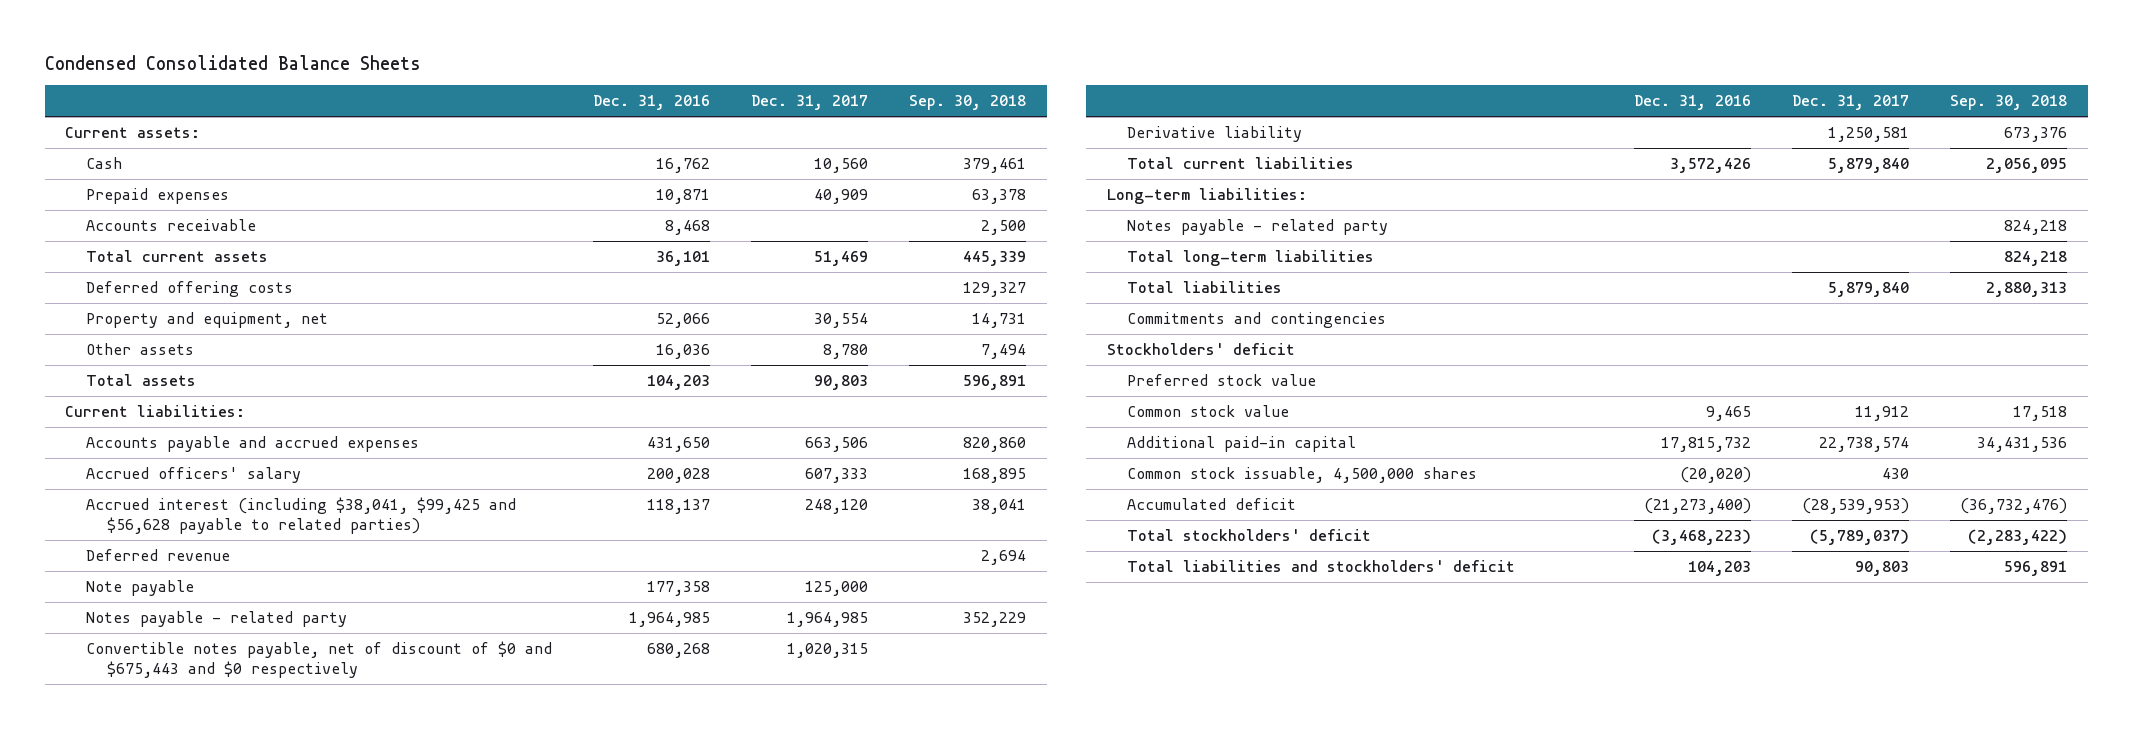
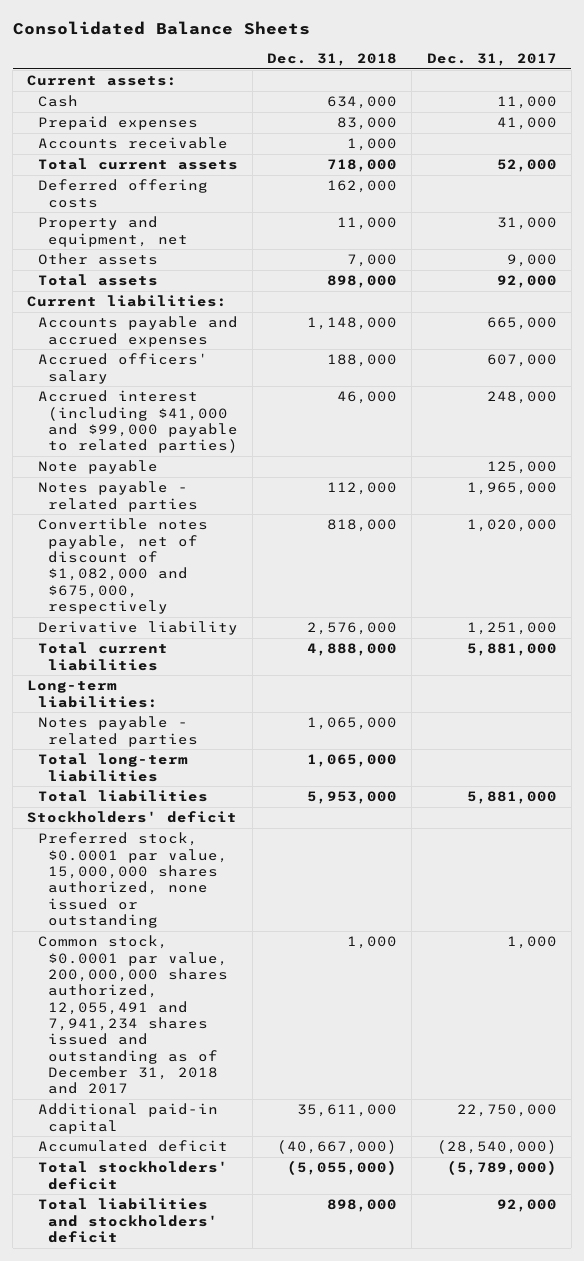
- Condensed Consolidated Balance Sheets
+ Consolidated Balance Sheets
- | Dec. 31, 2016 | Dec. 31, 2017 | Sep. 30, 2018
+ | Dec. 31, 2018 | Dec. 31, 2017
- Cash | 16,762 | 10,560 | 379,461
- Prepaid expenses | 10,871 | 40,909 | 63,378
+ Cash | 634,000 | 11,000
+ Prepaid expenses | 83,000 | 41,000
- Total current assets | 36,101 | 51,469 | 445,339
+ Total current assets | 718,000 | 52,000
- Property and equipment, net | 52,066 | 30,554 | 14,731
- Other assets | 16,036 | 8,780 | 7,494
- Total assets | 104,203 | 90,803 | 596,891
+ Property and equipment, net | 11,000 | 31,000
+ Other assets | 7,000 | 9,000
+ Total assets | 898,000 | 92,000
- Accounts payable and accrued expenses | 431,650 | 663,506 | 820,860
- Accrued officers' salary | 200,028 | 607,333 | 168,895
- Accrued interest (including $38,041, $99,425 and $56,628 payable to related parties) | 118,137 | 248,120 | 38,041
- Deferred revenue | | | 2,694
+ Accounts payable and accrued expenses | 1,148,000 | 665,000
+ Accrued officers' salary | 188,000 | 607,000
+ Accrued interest (including $41,000 and $99,000 payable to related parties) | 46,000 | 248,000
- Notes payable - related party | 1,964,985 | 1,964,985 | 352,229
- Convertible notes payable, net of discount of $0 and $675,443 and $0 respectively | 680,268 | 1,020,315 |
- Derivative liability | | 1,250,581 | 673,376
- Total current liabilities | 3,572,426 | 5,879,840 | 2,056,095
+ Notes payable - related parties | 112,000 | 1,965,000
+ Convertible notes payable, net of discount of $1,082,000 and $675,000, respectively | 818,000 | 1,020,000
+ Derivative liability | 2,576,000 | 1,251,000
+ Total current liabilities | 4,888,000 | 5,881,000
- Notes payable - related party | | | 824,218
+ Notes payable - related parties | 1,065,000 |
- Total liabilities | | 5,879,840 | 2,880,313
- Commitments and contingencies
+ Total liabilities | 5,953,000 | 5,881,000
- Preferred stock value
- Common stock value | 9,465 | 11,912 | 17,518
- Additional paid-in capital | 17,815,732 | 22,738,574 | 34,431,536
- Common stock issuable, 4,500,000 shares | (20,020) | 430 |
- Accumulated deficit | (21,273,400) | (28,539,953) | (36,732,476)
- Total stockholders' deficit | (3,468,223) | (5,789,037) | (2,283,422)
- Total liabilities and stockholders' deficit | 104,203 | 90,803 | 596,891
+ Preferred stock, $0.0001 par value, 15,000,000 shares authorized, none issued or outstanding
+ Common stock, $0.0001 par value, 200,000,000 shares authorized, 12,055,491 and 7,941,234 shares issued and outstanding as of December 31, 2018 and 2017 | 1,000 | 1,000
+ Additional paid-in capital | 35,611,000 | 22,750,000
+ Accumulated deficit | (40,667,000) | (28,540,000)
+ Total stockholders' deficit | (5,055,000) | (5,789,000)
+ Total liabilities and stockholders' deficit | 898,000 | 92,000

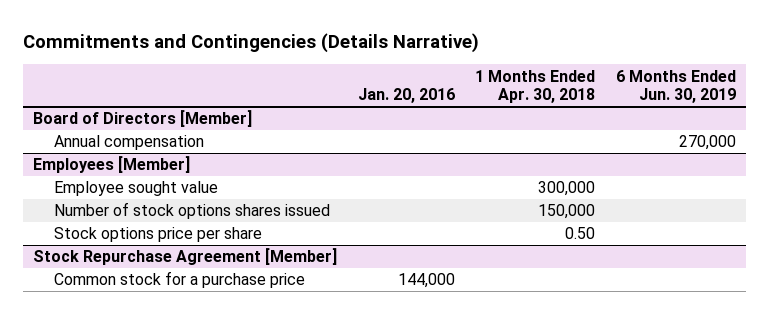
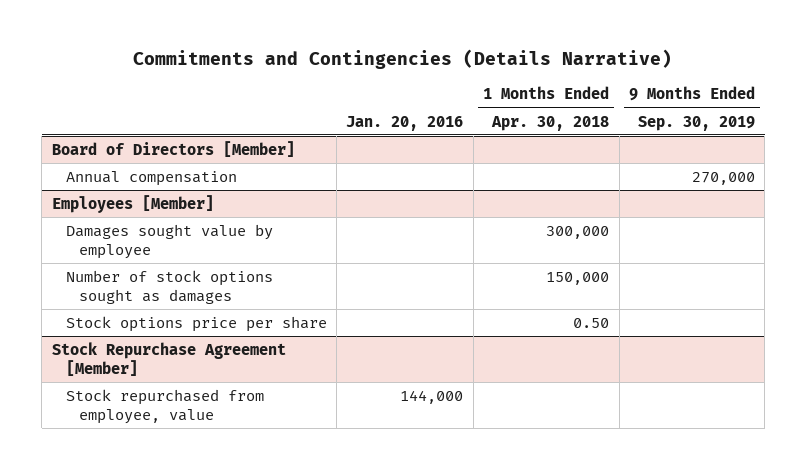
- | Jan. 20, 2016 | 1 Months Ended Apr. 30, 2018 | 6 Months Ended Jun. 30, 2019
+ | Jan. 20, 2016 | 1 Months Ended Apr. 30, 2018 | 9 Months Ended Sep. 30, 2019
@ Employees [Member]
- Employee sought value | | 300,000 |
- Number of stock options shares issued | | 150,000 |
+ Damages sought value by employee | | 300,000 |
+ Number of stock options sought as damages | | 150,000 |
@ Stock Repurchase Agreement [Member]
- Common stock for a purchase price | 144,000 | |
+ Stock repurchased from employee, value | 144,000 | |

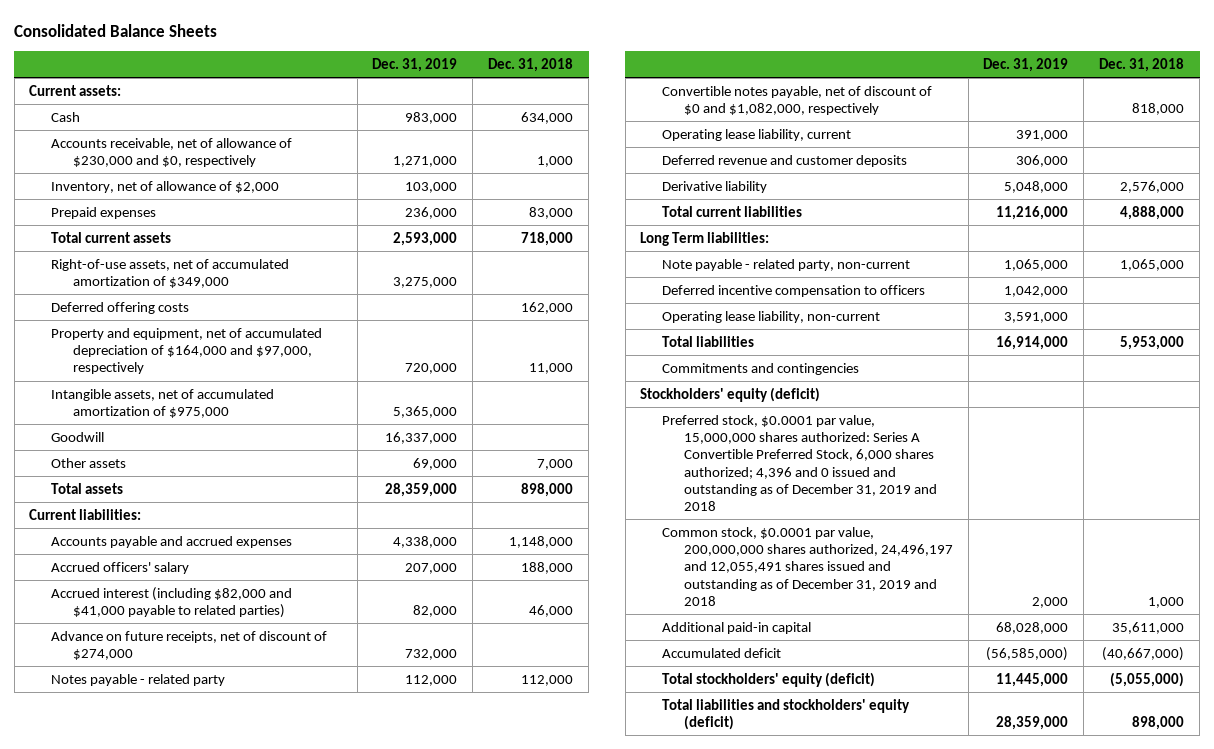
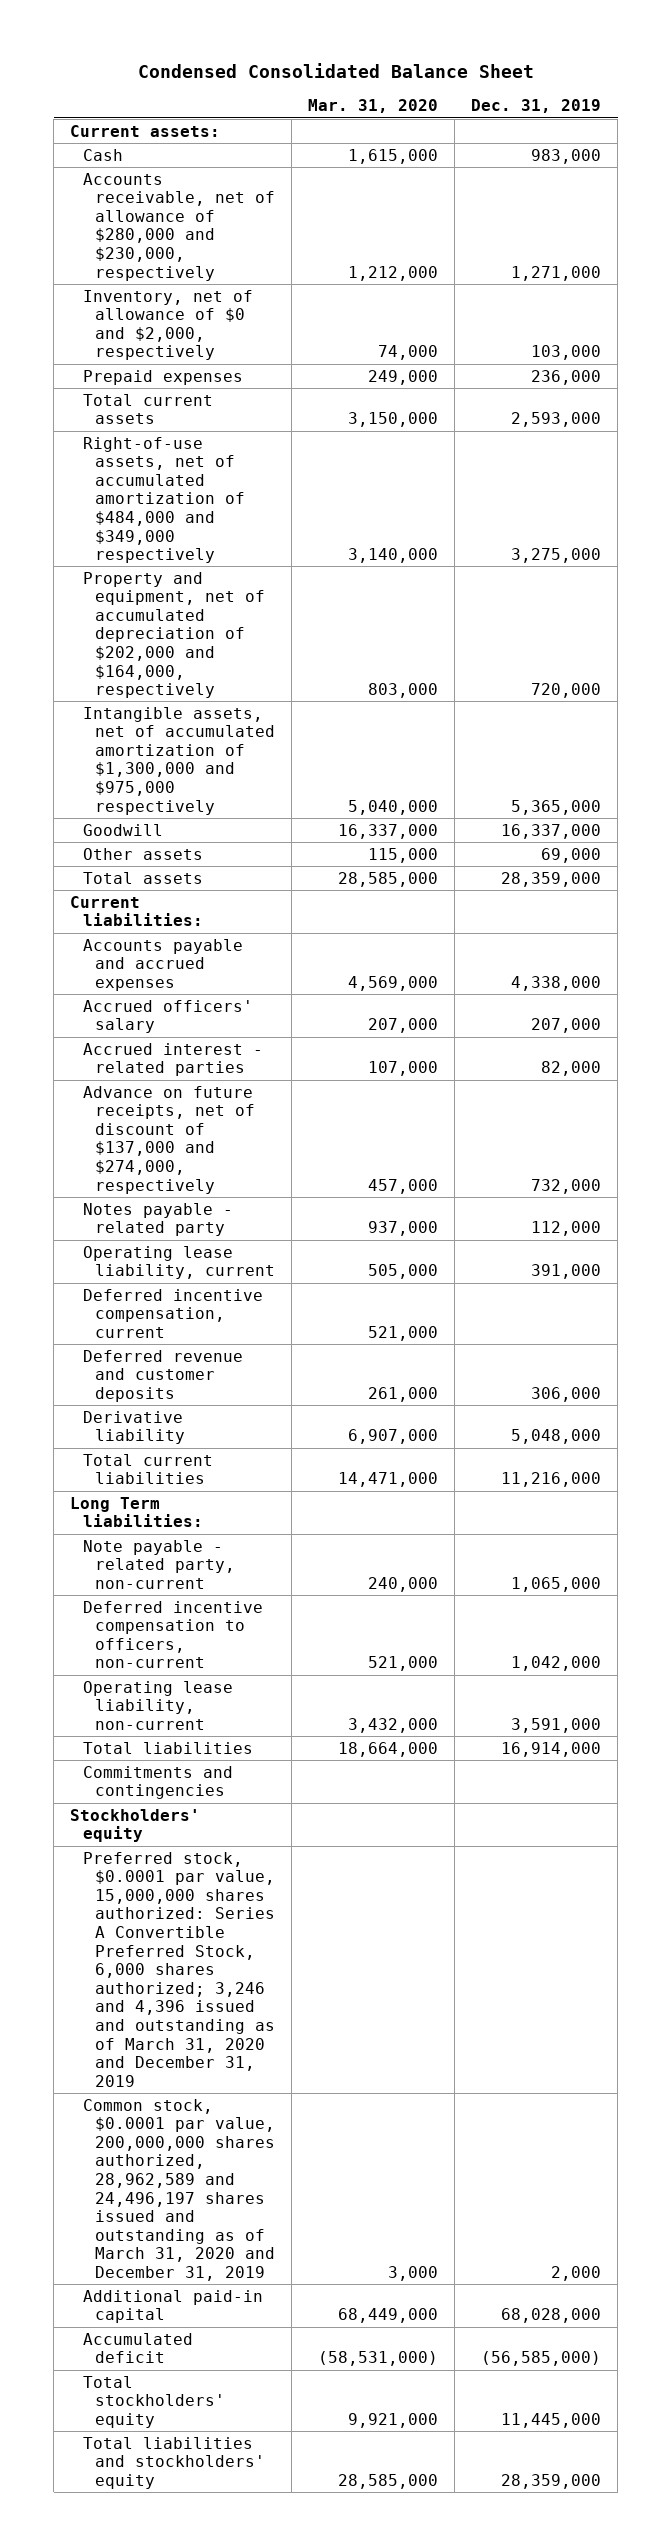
- Consolidated Balance Sheets
+ Condensed Consolidated Balance Sheet
- | Dec. 31, 2019 | Dec. 31, 2018
+ | Mar. 31, 2020 | Dec. 31, 2019
- Accounts receivable, net of allowance of $230,000 and $0, respectively | 1,271,000 | 1,000
- Inventory, net of allowance of $2,000 | 103,000 |
+ Accounts receivable, net of allowance of $280,000 and $230,000, respectively | 1,212,000 | 1,271,000
+ Inventory, net of allowance of $0 and $2,000, respectively | 74,000 | 103,000
- Right-of-use assets, net of accumulated amortization of $349,000 | 3,275,000 |
- Deferred offering costs | | 162,000
- Property and equipment, net of accumulated depreciation of $164,000 and $97,000, respectively | 720,000 | 11,000
- Intangible assets, net of accumulated amortization of $975,000 | 5,365,000 |
+ Right-of-use assets, net of accumulated amortization of $484,000 and $349,000 respectively | 3,140,000 | 3,275,000
+ Property and equipment, net of accumulated depreciation of $202,000 and $164,000, respectively | 803,000 | 720,000
+ Intangible assets, net of accumulated amortization of $1,300,000 and $975,000 respectively | 5,040,000 | 5,365,000
- Accrued interest (including $82,000 and $41,000 payable to related parties) | 82,000 | 46,000
- Advance on future receipts, net of discount of $274,000 | 732,000 |
+ Accrued interest - related parties | 107,000 | 82,000
+ Advance on future receipts, net of discount of $137,000 and $274,000, respectively | 457,000 | 732,000
- Convertible notes payable, net of discount of $0 and $1,082,000, respectively | | 818,000
+ Deferred incentive compensation, current | 521,000 |
- Deferred incentive compensation to officers | 1,042,000 |
+ Deferred incentive compensation to officers, non-current | 521,000 | 1,042,000
- Stockholders' equity (deficit)
- Preferred stock, $0.0001 par value, 15,000,000 shares authorized: Series A Convertible Preferred Stock, 6,000 shares authorized; 4,396 and 0 issued and outstanding as of December 31, 2019 and 2018
- Common stock, $0.0001 par value, 200,000,000 shares authorized, 24,496,197 and 12,055,491 shares issued and outstanding as of December 31, 2019 and 2018 | 2,000 | 1,000
+ Stockholders' equity
+ Preferred stock, $0.0001 par value, 15,000,000 shares authorized: Series A Convertible Preferred Stock, 6,000 shares authorized; 3,246 and 4,396 issued and outstanding as of March 31, 2020 and December 31, 2019
+ Common stock, $0.0001 par value, 200,000,000 shares authorized, 28,962,589 and 24,496,197 shares issued and outstanding as of March 31, 2020 and December 31, 2019 | 3,000 | 2,000
- Total stockholders' equity (deficit) | 11,445,000 | (5,055,000)
- Total liabilities and stockholders' equity (deficit) | 28,359,000 | 898,000
+ Total stockholders' equity | 9,921,000 | 11,445,000
+ Total liabilities and stockholders' equity | 28,585,000 | 28,359,000

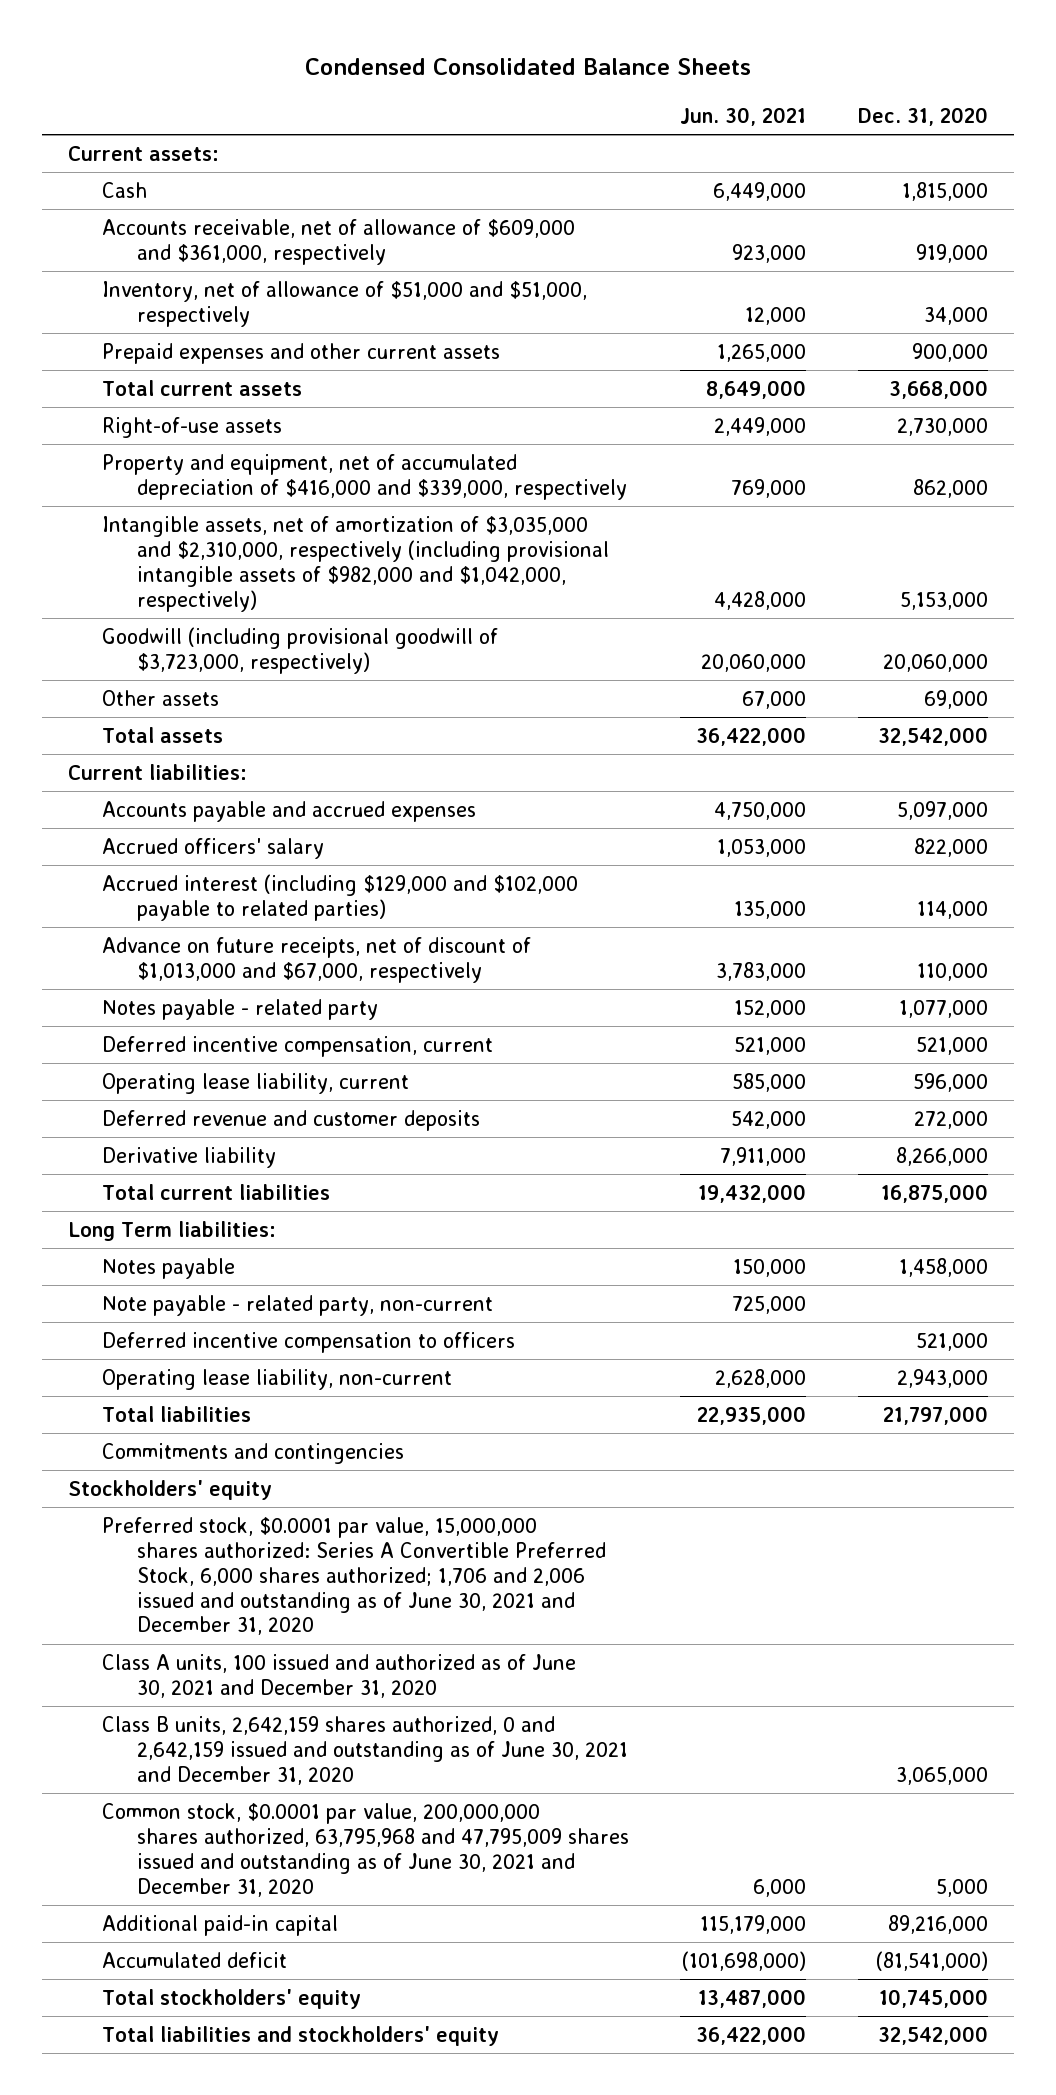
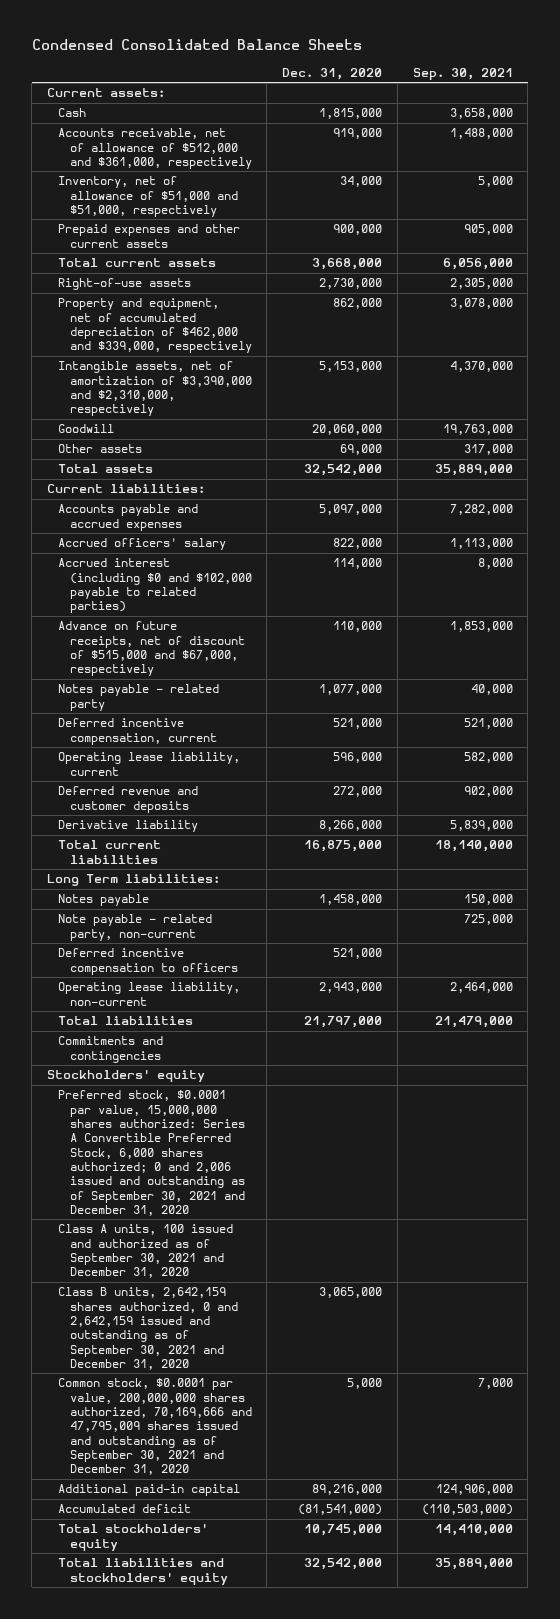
- | Jun. 30, 2021 | Dec. 31, 2020
+ | Dec. 31, 2020 | Sep. 30, 2021
- Accounts receivable, net of allowance of $609,000 and $361,000, respectively | 923,000 | 919,000
+ Accounts receivable, net of allowance of $512,000 and $361,000, respectively | 919,000 | 1,488,000
- Property and equipment, net of accumulated depreciation of $416,000 and $339,000, respectively | 769,000 | 862,000
- Intangible assets, net of amortization of $3,035,000 and $2,310,000, respectively (including provisional intangible assets of $982,000 and $1,042,000, respectively) | 4,428,000 | 5,153,000
- Goodwill (including provisional goodwill of $3,723,000, respectively) | 20,060,000 | 20,060,000
+ Property and equipment, net of accumulated depreciation of $462,000 and $339,000, respectively | 862,000 | 3,078,000
+ Intangible assets, net of amortization of $3,390,000 and $2,310,000, respectively | 5,153,000 | 4,370,000
+ Goodwill | 20,060,000 | 19,763,000
- Accrued interest (including $129,000 and $102,000 payable to related parties) | 135,000 | 114,000
- Advance on future receipts, net of discount of $1,013,000 and $67,000, respectively | 3,783,000 | 110,000
+ Accrued interest (including $0 and $102,000 payable to related parties) | 114,000 | 8,000
+ Advance on future receipts, net of discount of $515,000 and $67,000, respectively | 110,000 | 1,853,000
- Preferred stock, $0.0001 par value, 15,000,000 shares authorized: Series A Convertible Preferred Stock, 6,000 shares authorized; 1,706 and 2,006 issued and outstanding as of June 30, 2021 and December 31, 2020
- Class A units, 100 issued and authorized as of June 30, 2021 and December 31, 2020
- Class B units, 2,642,159 shares authorized, 0 and 2,642,159 issued and outstanding as of June 30, 2021 and December 31, 2020 | | 3,065,000
- Common stock, $0.0001 par value, 200,000,000 shares authorized, 63,795,968 and 47,795,009 shares issued and outstanding as of June 30, 2021 and December 31, 2020 | 6,000 | 5,000
+ Preferred stock, $0.0001 par value, 15,000,000 shares authorized: Series A Convertible Preferred Stock, 6,000 shares authorized; 0 and 2,006 issued and outstanding as of September 30, 2021 and December 31, 2020
+ Class A units, 100 issued and authorized as of September 30, 2021 and December 31, 2020
+ Class B units, 2,642,159 shares authorized, 0 and 2,642,159 issued and outstanding as of September 30, 2021 and December 31, 2020 | 3,065,000 |
+ Common stock, $0.0001 par value, 200,000,000 shares authorized, 70,169,666 and 47,795,009 shares issued and outstanding as of September 30, 2021 and December 31, 2020 | 5,000 | 7,000

